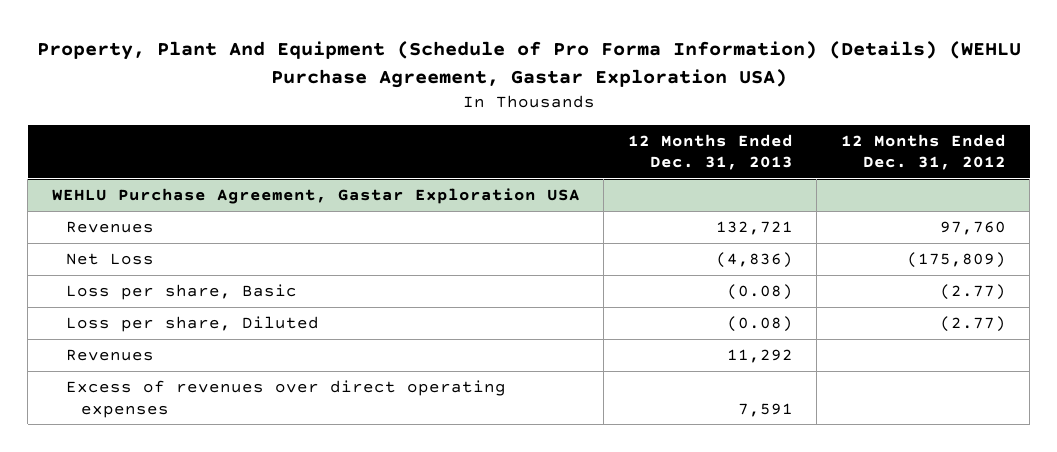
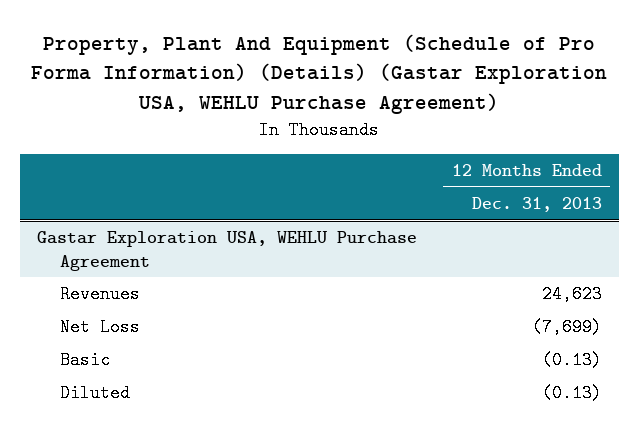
- Property, Plant And Equipment (Schedule of Pro Forma Information) (Details) (WEHLU Purchase Agreement, Gastar Exploration USA)
+ Property, Plant And Equipment (Schedule of Pro Forma Information) (Details) (Gastar Exploration USA, WEHLU Purchase Agreement)
- | 12 Months Ended Dec. 31, 2013 | 12 Months Ended Dec. 31, 2012
+ | 12 Months Ended Dec. 31, 2013
- WEHLU Purchase Agreement, Gastar Exploration USA
- Revenues | 132,721 | 97,760
- Net Loss | (4,836) | (175,809)
- Loss per share, Basic | (0.08) | (2.77)
- Loss per share, Diluted | (0.08) | (2.77)
- Revenues | 11,292 |
- Excess of revenues over direct operating expenses | 7,591 |
+ Gastar Exploration USA, WEHLU Purchase Agreement
+ Revenues | 24,623
+ Net Loss | (7,699)
+ Basic | (0.13)
+ Diluted | (0.13)

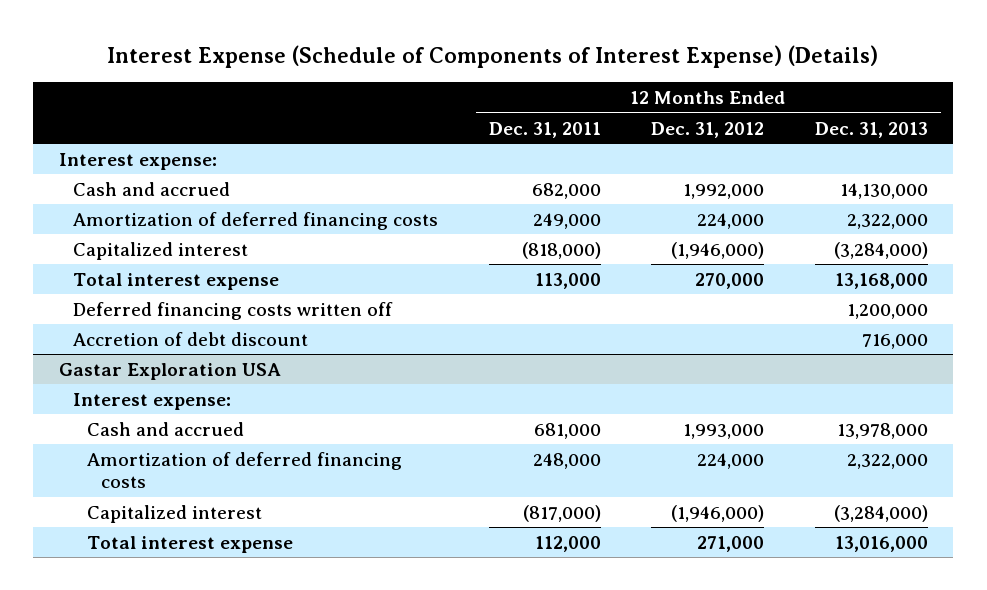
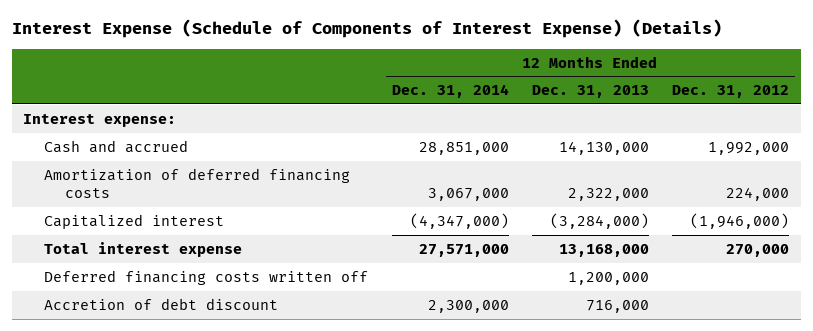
- | 12 Months Ended Dec. 31, 2011 | 12 Months Ended Dec. 31, 2012 | 12 Months Ended Dec. 31, 2013
+ | 12 Months Ended Dec. 31, 2014 | 12 Months Ended Dec. 31, 2013 | 12 Months Ended Dec. 31, 2012
- Gastar Exploration USA
- Interest expense:
- Cash and accrued | 681,000 | 1,993,000 | 13,978,000
- Amortization of deferred financing costs | 248,000 | 224,000 | 2,322,000
- Capitalized interest | (817,000) | (1,946,000) | (3,284,000)
- Total interest expense | 112,000 | 271,000 | 13,016,000

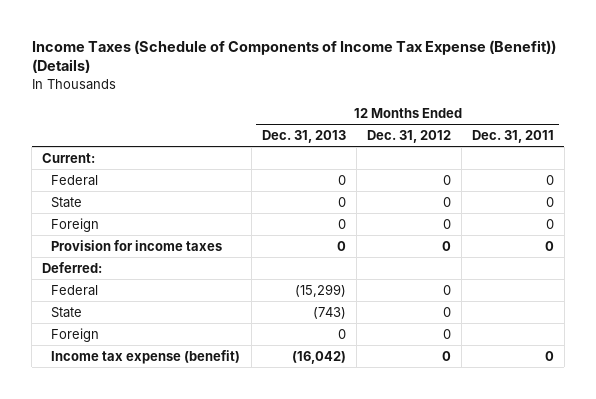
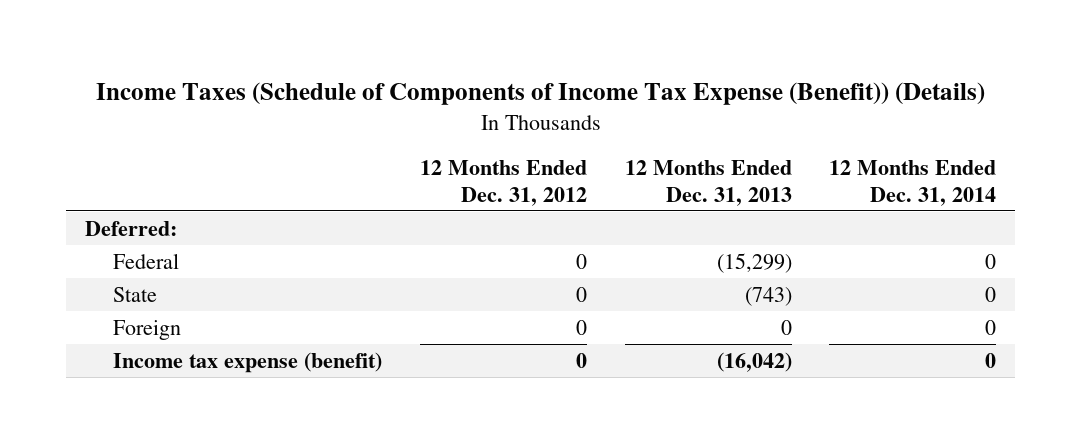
- | 12 Months Ended Dec. 31, 2013 | 12 Months Ended Dec. 31, 2012 | 12 Months Ended Dec. 31, 2011
+ | 12 Months Ended Dec. 31, 2012 | 12 Months Ended Dec. 31, 2013 | 12 Months Ended Dec. 31, 2014
- Current:
- Federal | 0 | 0 | 0
- State | 0 | 0 | 0
- Foreign | 0 | 0 | 0
- Provision for income taxes | 0 | 0 | 0

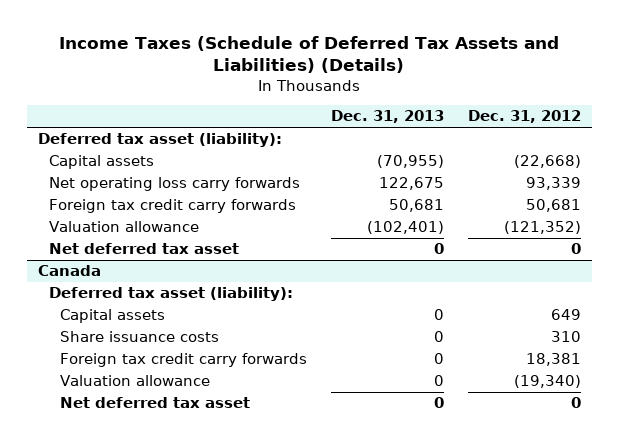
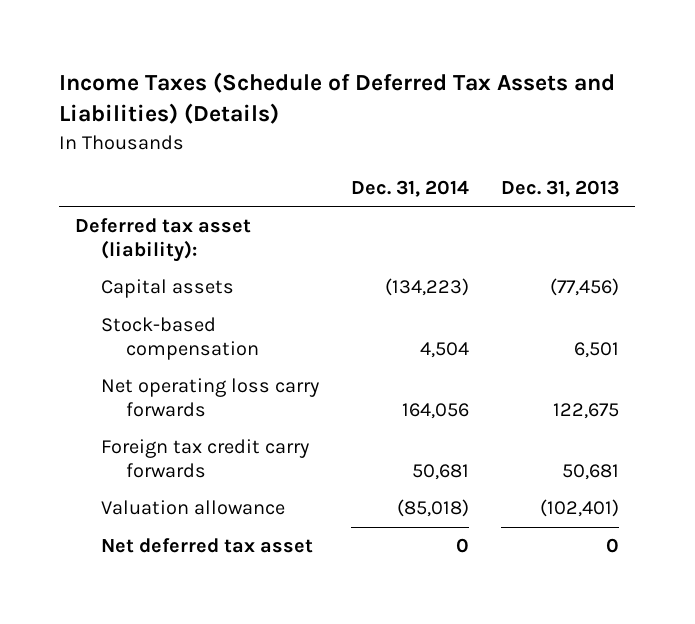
- | Dec. 31, 2013 | Dec. 31, 2012
+ | Dec. 31, 2014 | Dec. 31, 2013
- Capital assets | (70,955) | (22,668)
+ Capital assets | (134,223) | (77,456)
+ Stock-based compensation | 4,504 | 6,501
- Canada
- Deferred tax asset (liability):
- Capital assets | 0 | 649
- Share issuance costs | 0 | 310
- Foreign tax credit carry forwards | 0 | 18,381
- Valuation allowance | 0 | (19,340)
- Net deferred tax asset | 0 | 0

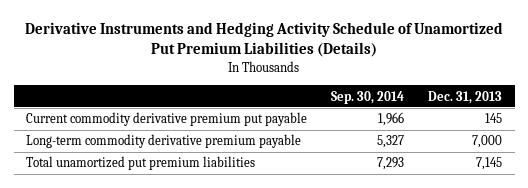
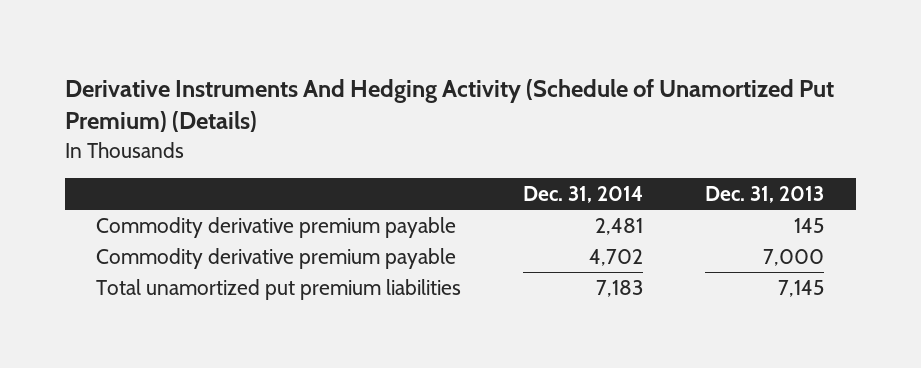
- Derivative Instruments and Hedging Activity Schedule of Unamortized Put Premium Liabilities (Details)
+ Derivative Instruments And Hedging Activity (Schedule of Unamortized Put Premium) (Details)
- | Sep. 30, 2014 | Dec. 31, 2013
+ | Dec. 31, 2014 | Dec. 31, 2013
- Current commodity derivative premium put payable | 1,966 | 145
- Long-term commodity derivative premium payable | 5,327 | 7,000
+ Commodity derivative premium payable | 2,481 | 145
+ Commodity derivative premium payable | 4,702 | 7,000

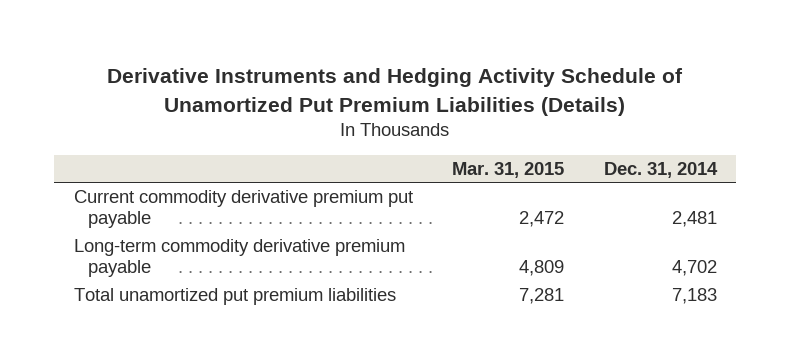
- Derivative Instruments And Hedging Activity (Schedule of Unamortized Put Premium) (Details)
+ Derivative Instruments and Hedging Activity Schedule of Unamortized Put Premium Liabilities (Details)
- | Dec. 31, 2014 | Dec. 31, 2013
+ | Mar. 31, 2015 | Dec. 31, 2014
- Commodity derivative premium payable | 2,481 | 145
- Commodity derivative premium payable | 4,702 | 7,000
+ Current commodity derivative premium put payable | 2,472 | 2,481
+ Long-term commodity derivative premium payable | 4,809 | 4,702

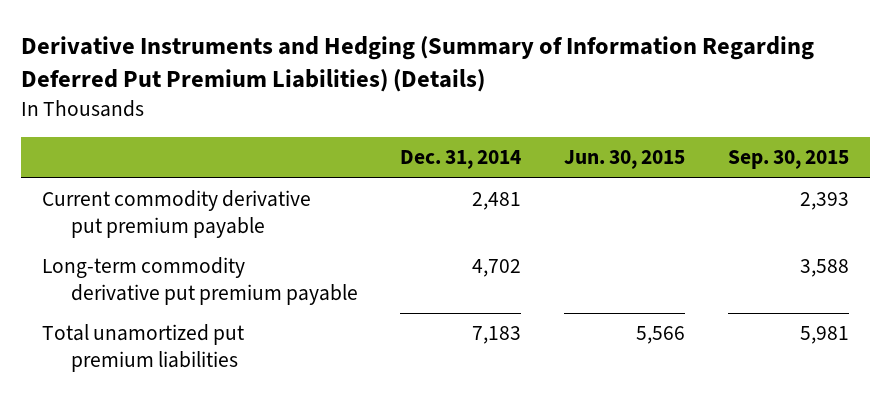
- Derivative Instruments and Hedging Activity Schedule of Unamortized Put Premium Liabilities (Details)
+ Derivative Instruments and Hedging (Summary of Information Regarding Deferred Put Premium Liabilities) (Details)
- | Mar. 31, 2015 | Dec. 31, 2014
+ | Dec. 31, 2014 | Jun. 30, 2015 | Sep. 30, 2015
- Current commodity derivative premium put payable | 2,472 | 2,481
- Long-term commodity derivative premium payable | 4,809 | 4,702
+ Current commodity derivative put premium payable | 2,481 | | 2,393
+ Long-term commodity derivative put premium payable | 4,702 | | 3,588

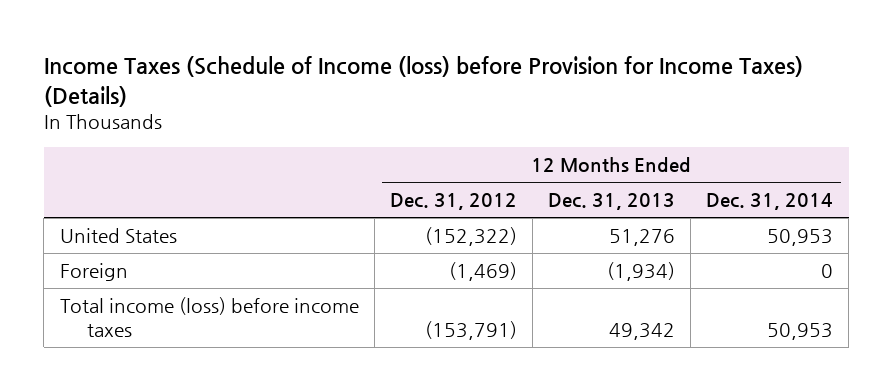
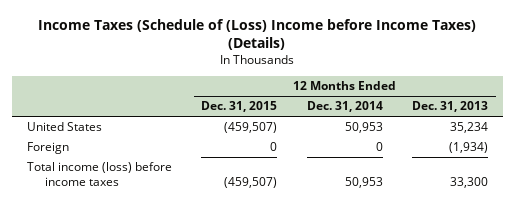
- Income Taxes (Schedule of Income (loss) before Provision for Income Taxes) (Details)
+ Income Taxes (Schedule of (Loss) Income before Income Taxes) (Details)
- | 12 Months Ended Dec. 31, 2012 | 12 Months Ended Dec. 31, 2013 | 12 Months Ended Dec. 31, 2014
+ | 12 Months Ended Dec. 31, 2015 | 12 Months Ended Dec. 31, 2014 | 12 Months Ended Dec. 31, 2013
- United States | (152,322) | 51,276 | 50,953
+ United States | (459,507) | 50,953 | 35,234
- Total income (loss) before income taxes | (153,791) | 49,342 | 50,953
+ Total income (loss) before income taxes | (459,507) | 50,953 | 33,300

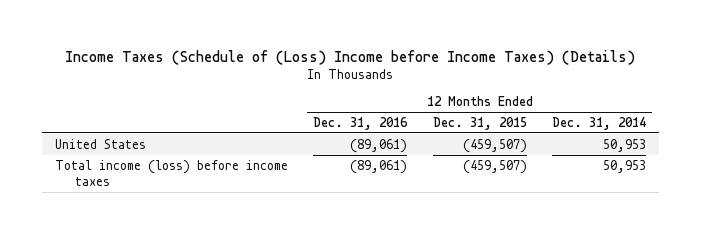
- | 12 Months Ended Dec. 31, 2015 | 12 Months Ended Dec. 31, 2014 | 12 Months Ended Dec. 31, 2013
+ | 12 Months Ended Dec. 31, 2016 | 12 Months Ended Dec. 31, 2015 | 12 Months Ended Dec. 31, 2014
- Foreign | 0 | 0 | (1,934)

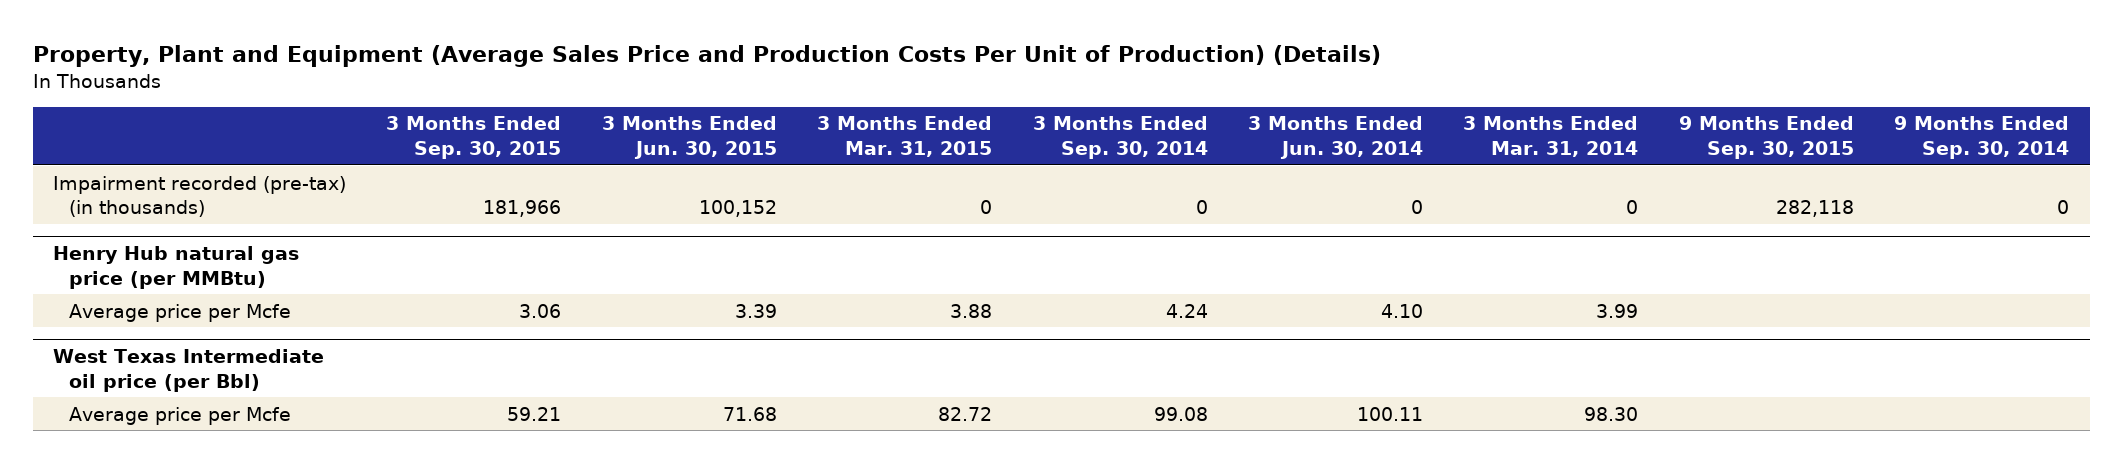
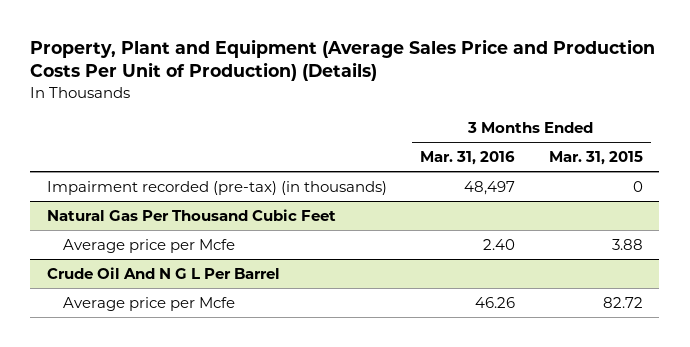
- | 3 Months Ended Sep. 30, 2015 | 3 Months Ended Jun. 30, 2015 | 3 Months Ended Mar. 31, 2015 | 3 Months Ended Sep. 30, 2014 | 3 Months Ended Jun. 30, 2014 | 3 Months Ended Mar. 31, 2014 | 9 Months Ended Sep. 30, 2015 | 9 Months Ended Sep. 30, 2014
+ | 3 Months Ended Mar. 31, 2016 | 3 Months Ended Mar. 31, 2015
- Henry Hub natural gas price (per MMBtu)
+ Natural Gas Per Thousand Cubic Feet
- West Texas Intermediate oil price (per Bbl)
+ Crude Oil And N G L Per Barrel

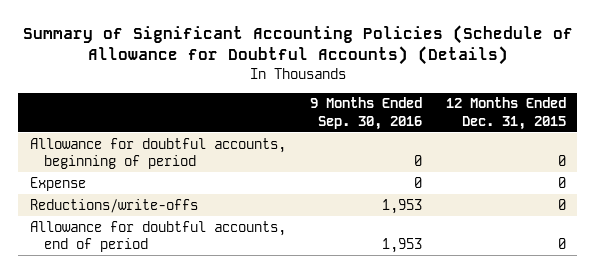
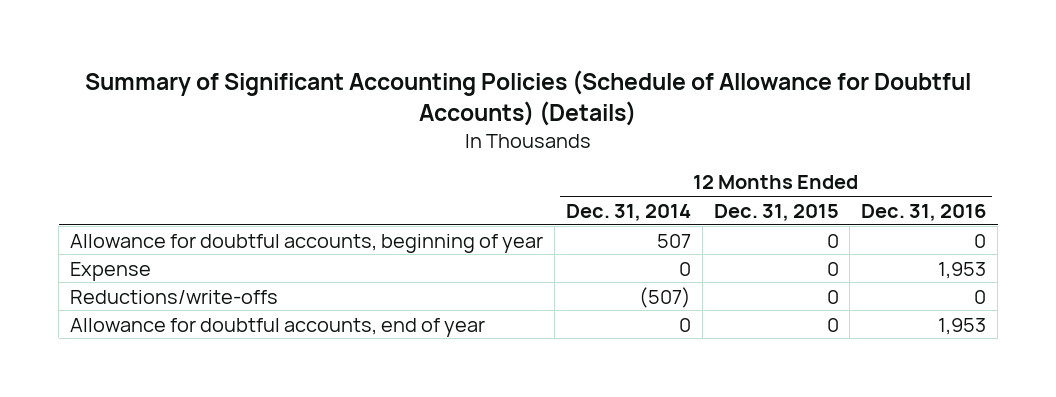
- | 9 Months Ended Sep. 30, 2016 | 12 Months Ended Dec. 31, 2015
+ | 12 Months Ended Dec. 31, 2014 | 12 Months Ended Dec. 31, 2015 | 12 Months Ended Dec. 31, 2016
- Allowance for doubtful accounts, beginning of period | 0 | 0
+ Allowance for doubtful accounts, beginning of year | 507 | 0 | 0
- Allowance for doubtful accounts, end of period | 1,953 | 0
+ Allowance for doubtful accounts, end of year | 0 | 0 | 1,953

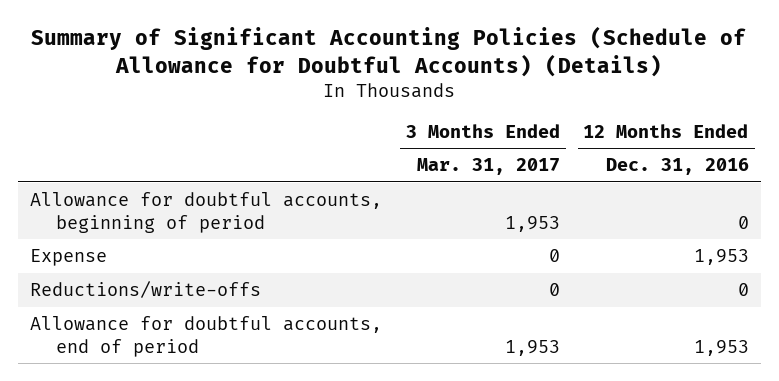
- | 12 Months Ended Dec. 31, 2014 | 12 Months Ended Dec. 31, 2015 | 12 Months Ended Dec. 31, 2016
+ | 3 Months Ended Mar. 31, 2017 | 12 Months Ended Dec. 31, 2016
- Allowance for doubtful accounts, beginning of year | 507 | 0 | 0
+ Allowance for doubtful accounts, beginning of period | 1,953 | 0
- Allowance for doubtful accounts, end of year | 0 | 0 | 1,953
+ Allowance for doubtful accounts, end of period | 1,953 | 1,953

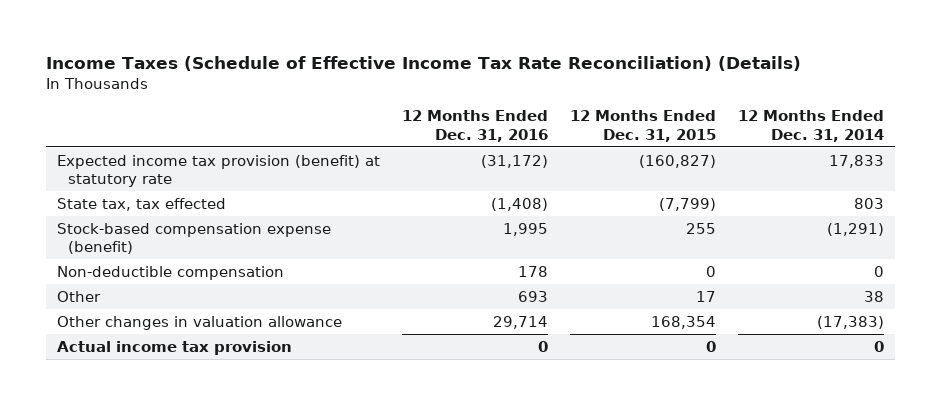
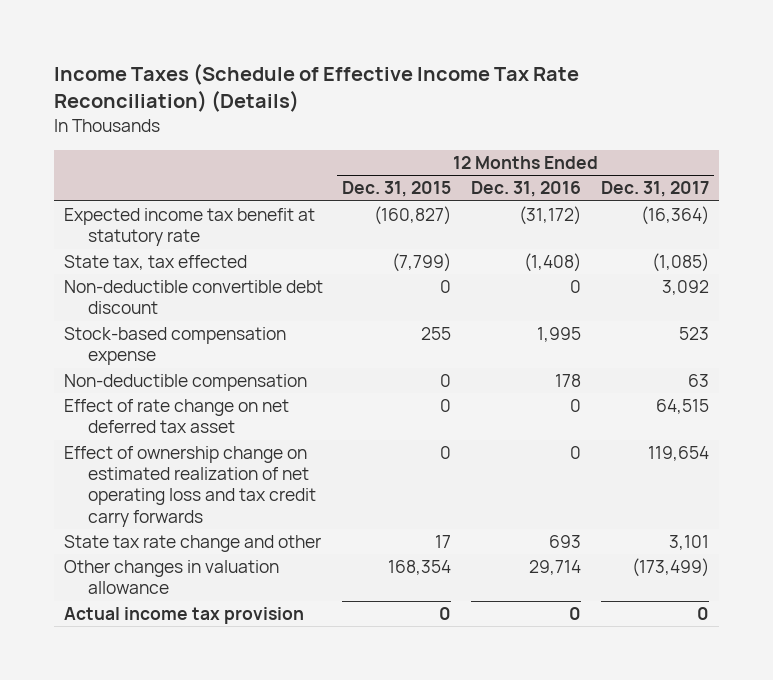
- | 12 Months Ended Dec. 31, 2016 | 12 Months Ended Dec. 31, 2015 | 12 Months Ended Dec. 31, 2014
+ | 12 Months Ended Dec. 31, 2015 | 12 Months Ended Dec. 31, 2016 | 12 Months Ended Dec. 31, 2017
- Expected income tax provision (benefit) at statutory rate | (31,172) | (160,827) | 17,833
+ Expected income tax benefit at statutory rate | (160,827) | (31,172) | (16,364)
- Stock-based compensation expense (benefit) | 1,995 | 255 | (1,291)
+ Non-deductible convertible debt discount | 0 | 0 | 3,092
+ Stock-based compensation expense | 255 | 1,995 | 523
- Other | 693 | 17 | 38
+ Effect of rate change on net deferred tax asset | 0 | 0 | 64,515
+ Effect of ownership change on estimated realization of net operating loss and tax credit carry forwards | 0 | 0 | 119,654
+ State tax rate change and other | 17 | 693 | 3,101

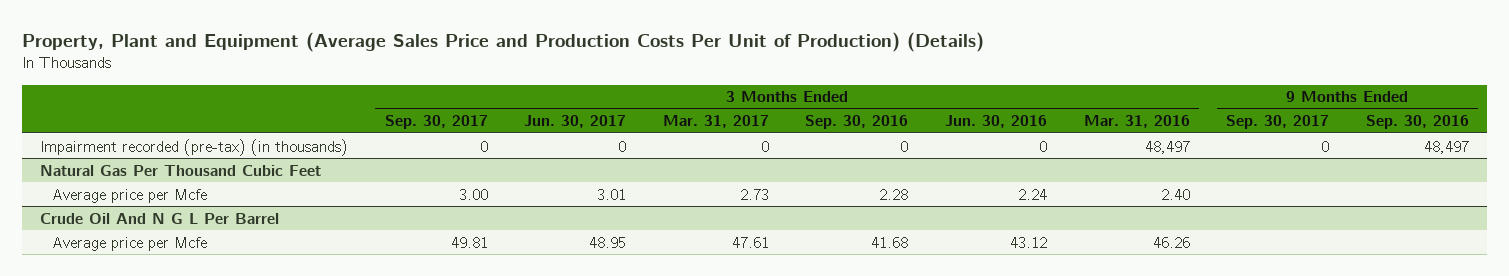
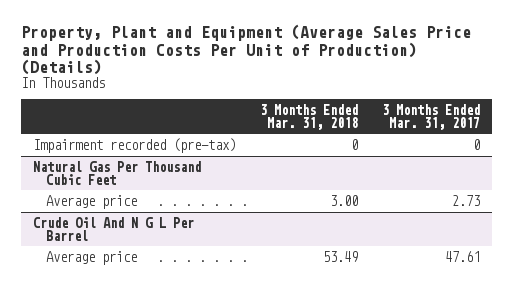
- | 3 Months Ended Sep. 30, 2017 | 3 Months Ended Jun. 30, 2017 | 3 Months Ended Mar. 31, 2017 | 3 Months Ended Sep. 30, 2016 | 3 Months Ended Jun. 30, 2016 | 3 Months Ended Mar. 31, 2016 | 9 Months Ended Sep. 30, 2017 | 9 Months Ended Sep. 30, 2016
+ | 3 Months Ended Mar. 31, 2018 | 3 Months Ended Mar. 31, 2017
- Impairment recorded (pre-tax) (in thousands) | 0 | 0 | 0 | 0 | 0 | 48,497 | 0 | 48,497
+ Impairment recorded (pre-tax) | 0 | 0
@ Natural Gas Per Thousand Cubic Feet
- Average price per Mcfe | 3.00 | 3.01 | 2.73 | 2.28 | 2.24 | 2.40 | |
+ Average price | 3.00 | 2.73
@ Crude Oil And N G L Per Barrel
- Average price per Mcfe | 49.81 | 48.95 | 47.61 | 41.68 | 43.12 | 46.26 | |
+ Average price | 53.49 | 47.61

